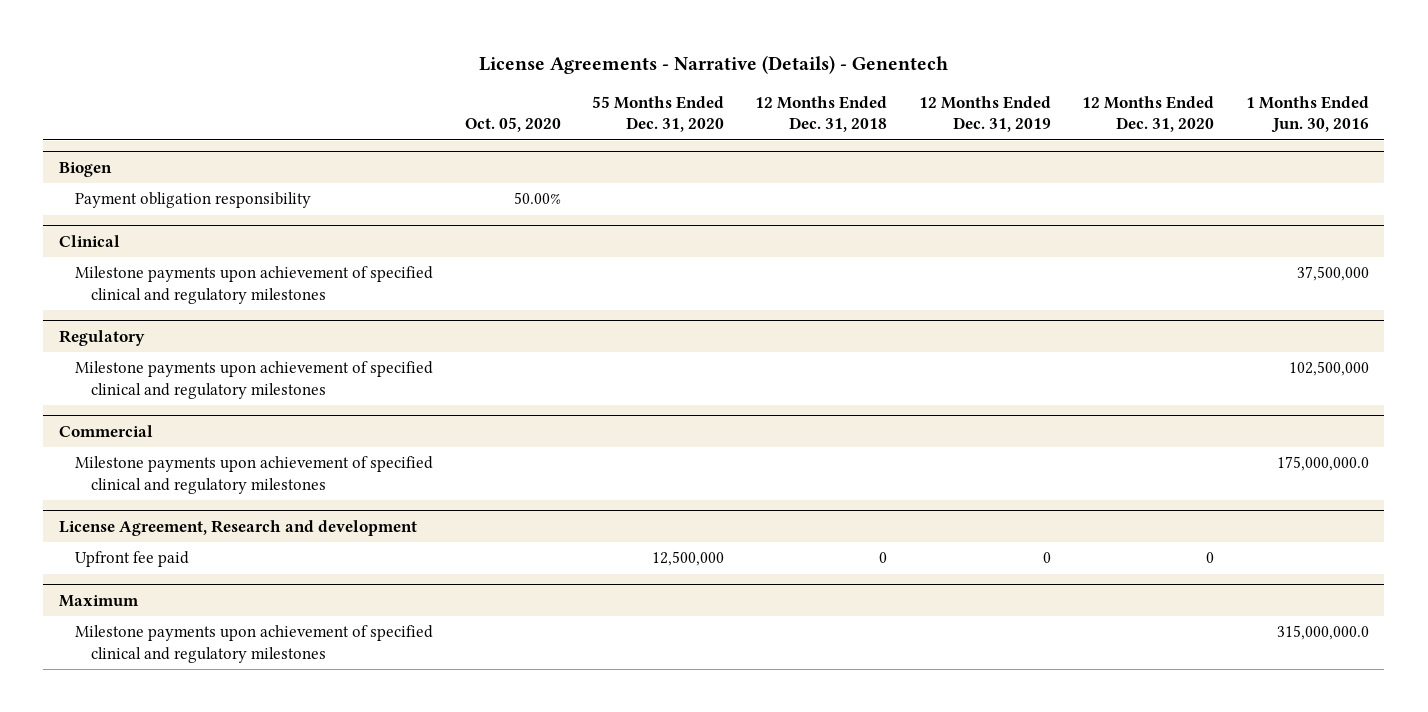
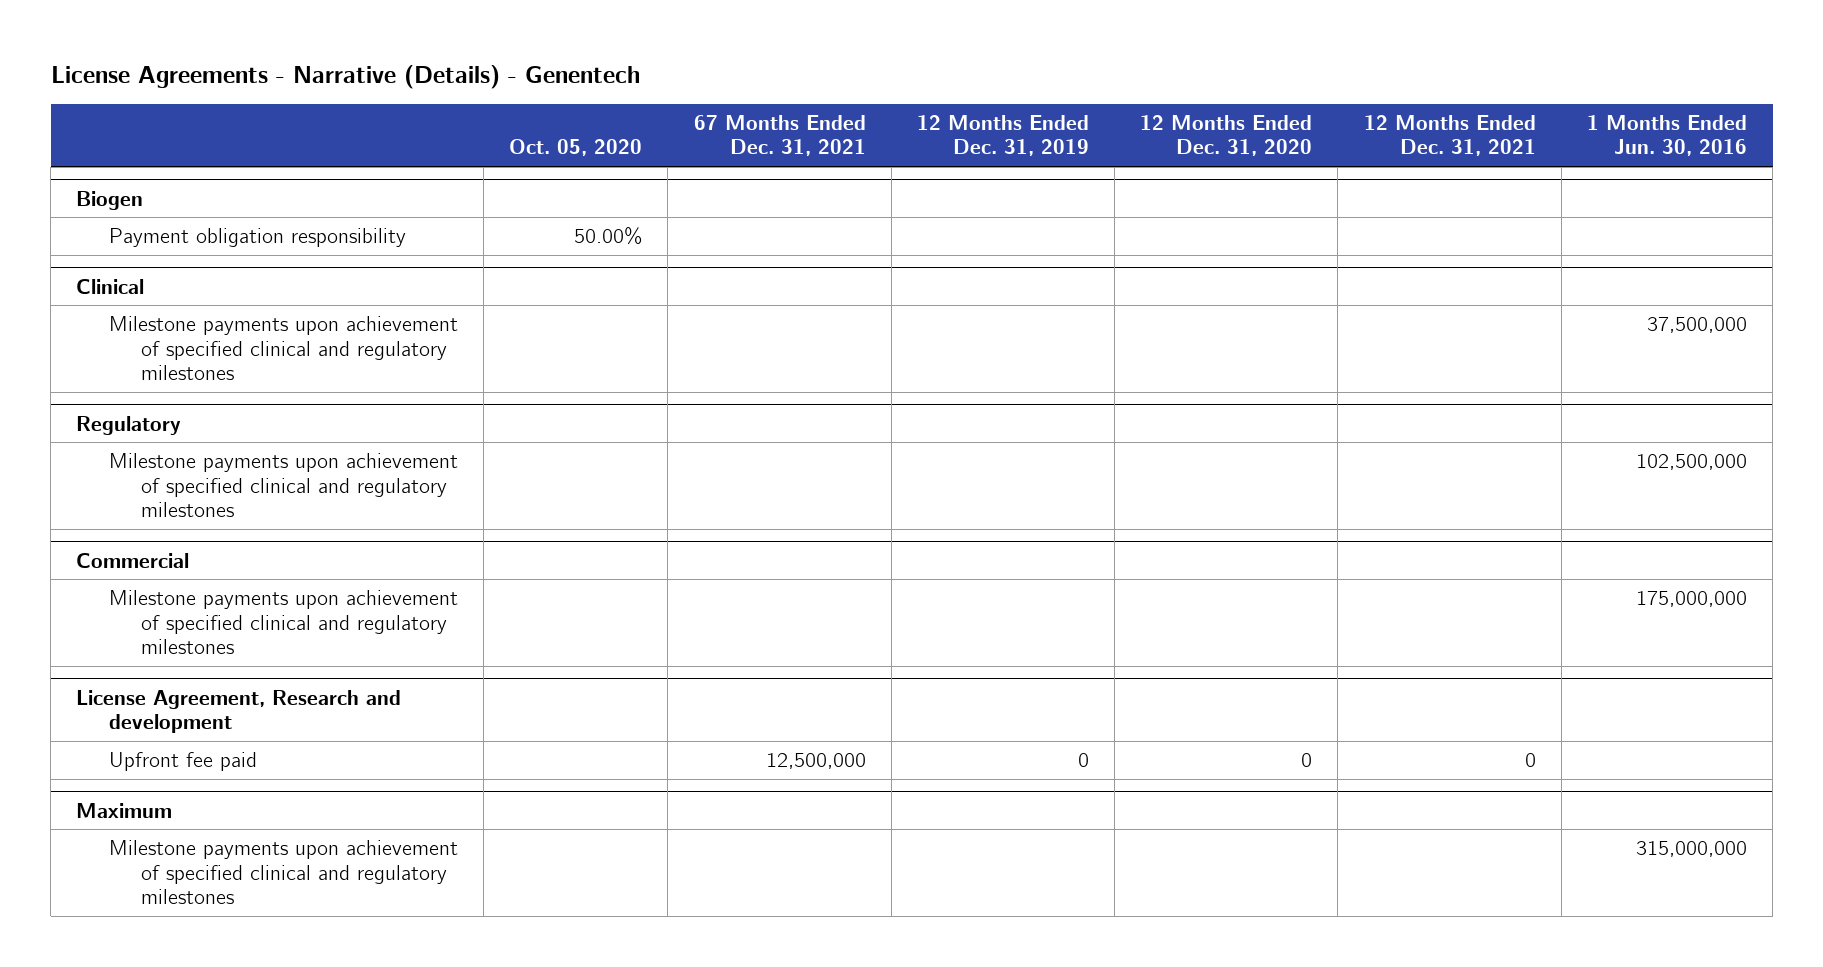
- | Oct. 05, 2020 | 55 Months Ended Dec. 31, 2020 | 12 Months Ended Dec. 31, 2018 | 12 Months Ended Dec. 31, 2019 | 12 Months Ended Dec. 31, 2020 | 1 Months Ended Jun. 30, 2016
+ | Oct. 05, 2020 | 67 Months Ended Dec. 31, 2021 | 12 Months Ended Dec. 31, 2019 | 12 Months Ended Dec. 31, 2020 | 12 Months Ended Dec. 31, 2021 | 1 Months Ended Jun. 30, 2016
@ Commercial
- Milestone payments upon achievement of specified clinical and regulatory milestones | | | | | | 175,000,000.0
+ Milestone payments upon achievement of specified clinical and regulatory milestones | | | | | | 175,000,000
@ Maximum
- Milestone payments upon achievement of specified clinical and regulatory milestones | | | | | | 315,000,000.0
+ Milestone payments upon achievement of specified clinical and regulatory milestones | | | | | | 315,000,000

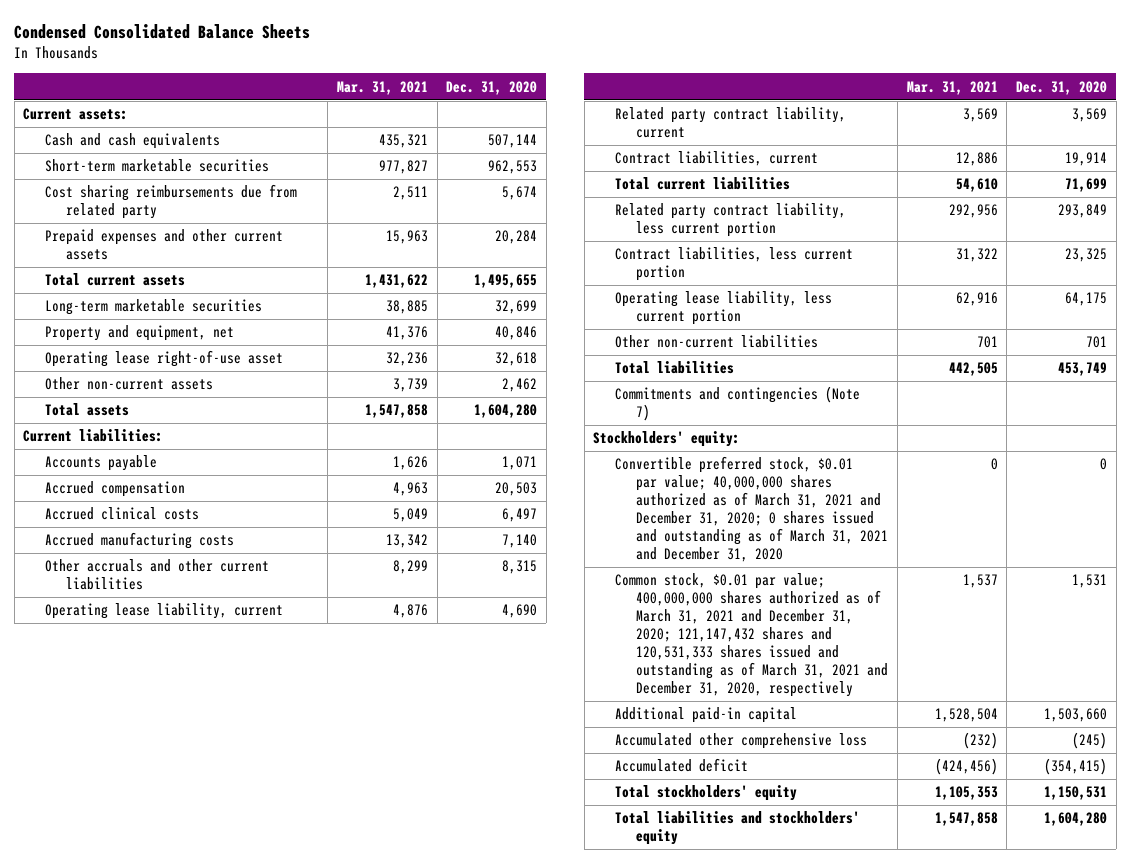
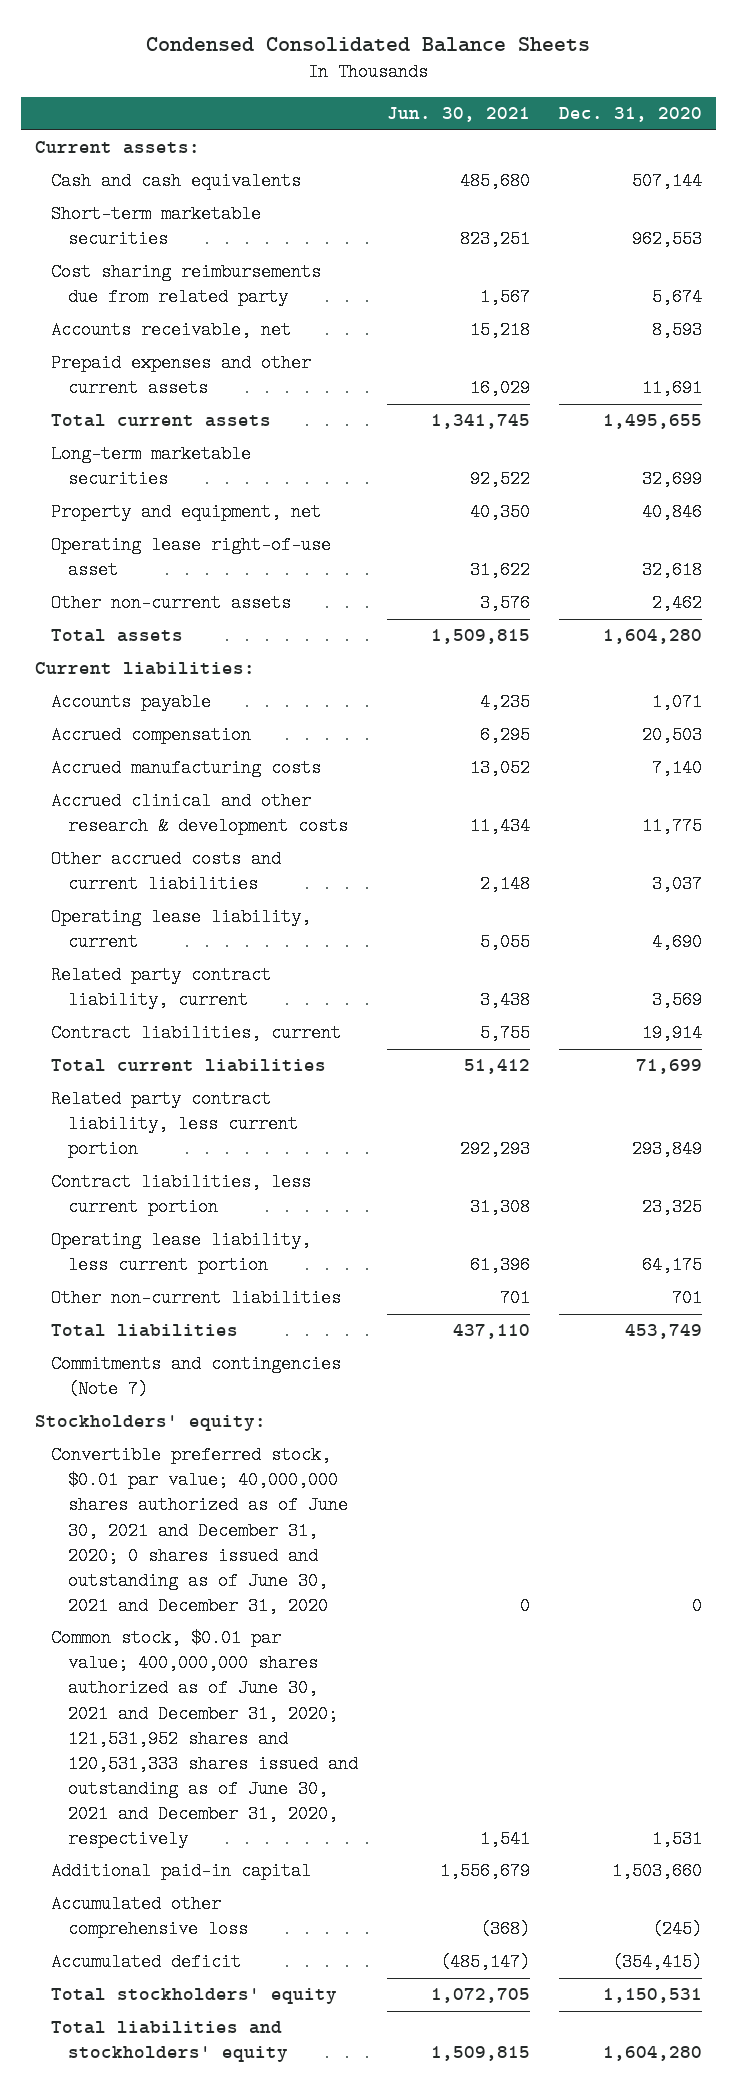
- | Mar. 31, 2021 | Dec. 31, 2020
+ | Jun. 30, 2021 | Dec. 31, 2020
- Prepaid expenses and other current assets | 15,963 | 20,284
+ Accounts receivable, net | 15,218 | 8,593
+ Prepaid expenses and other current assets | 16,029 | 11,691
- Accrued clinical costs | 5,049 | 6,497
- Other accruals and other current liabilities | 8,299 | 8,315
+ Accrued clinical and other research & development costs | 11,434 | 11,775
+ Other accrued costs and current liabilities | 2,148 | 3,037
- Convertible preferred stock, $0.01 par value; 40,000,000 shares authorized as of March 31, 2021 and December 31, 2020; 0 shares issued and outstanding as of March 31, 2021 and December 31, 2020 | 0 | 0
- Common stock, $0.01 par value; 400,000,000 shares authorized as of March 31, 2021 and December 31, 2020; 121,147,432 shares and 120,531,333 shares issued and outstanding as of March 31, 2021 and December 31, 2020, respectively | 1,537 | 1,531
+ Convertible preferred stock, $0.01 par value; 40,000,000 shares authorized as of June 30, 2021 and December 31, 2020; 0 shares issued and outstanding as of June 30, 2021 and December 31, 2020 | 0 | 0
+ Common stock, $0.01 par value; 400,000,000 shares authorized as of June 30, 2021 and December 31, 2020; 121,531,952 shares and 120,531,333 shares issued and outstanding as of June 30, 2021 and December 31, 2020, respectively | 1,541 | 1,531

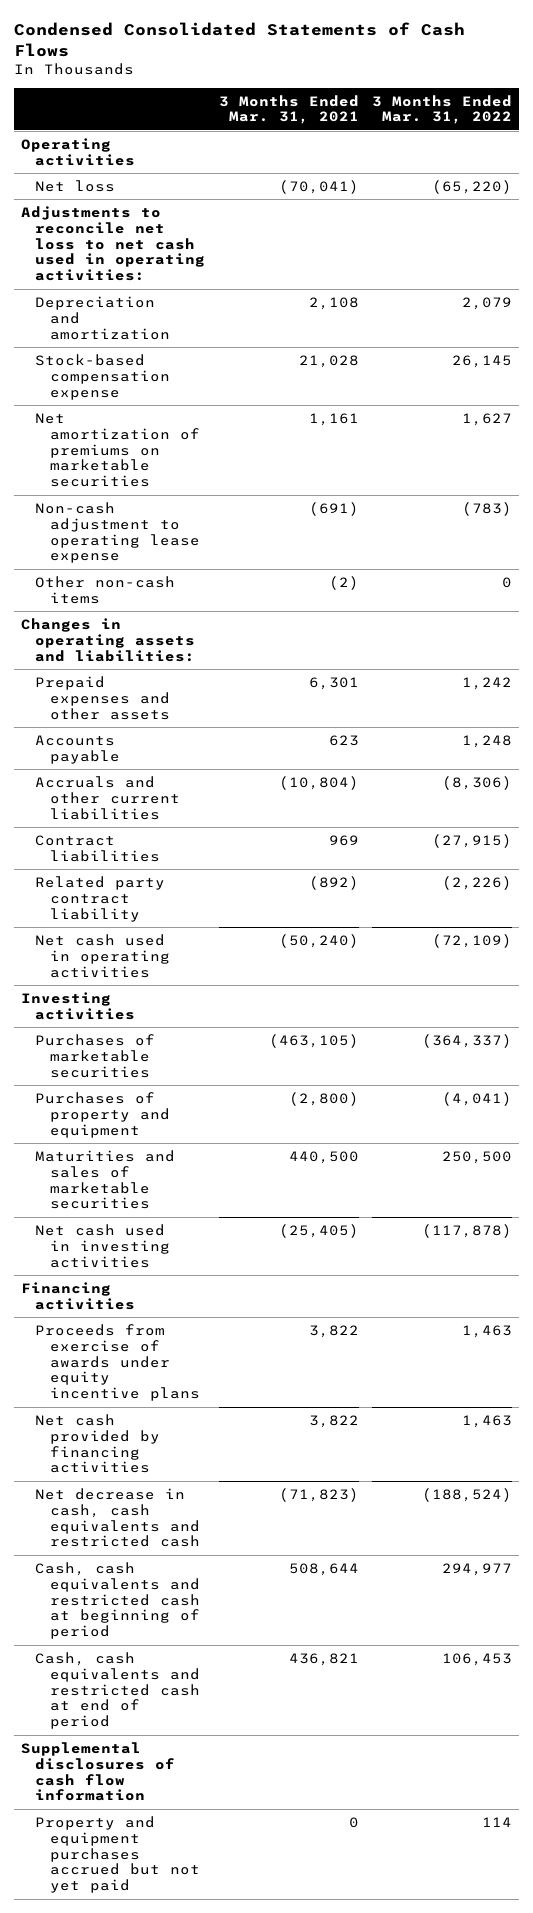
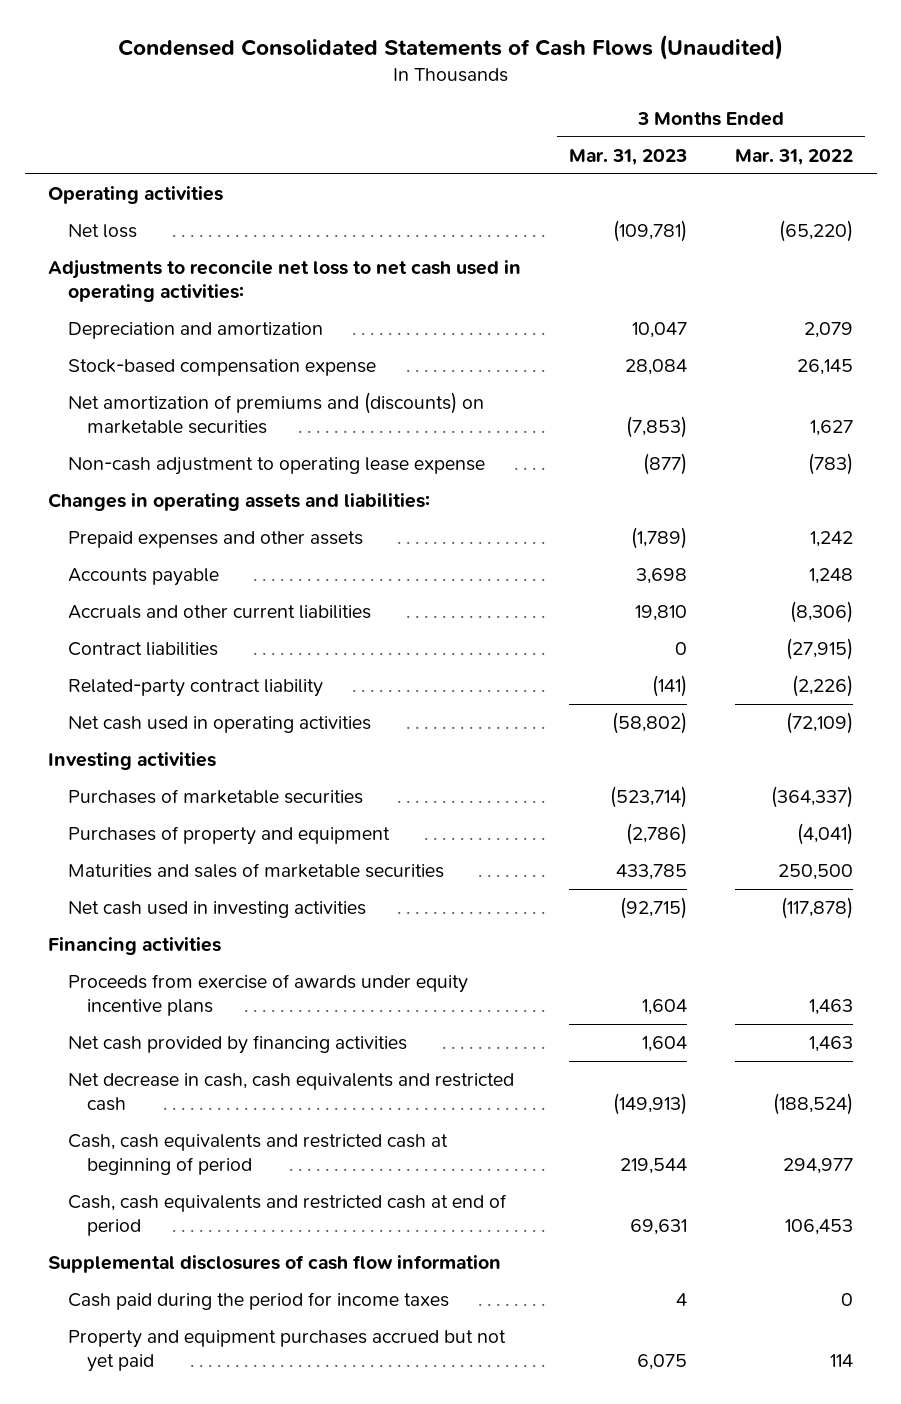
- Condensed Consolidated Statements of Cash Flows
+ Condensed Consolidated Statements of Cash Flows (Unaudited)
- | 3 Months Ended Mar. 31, 2021 | 3 Months Ended Mar. 31, 2022
+ | 3 Months Ended Mar. 31, 2023 | 3 Months Ended Mar. 31, 2022
- Net amortization of premiums on marketable securities | 1,161 | 1,627
+ Net amortization of premiums and (discounts) on marketable securities | (7,853) | 1,627
- Other non-cash items | (2) | 0
- Related party contract liability | (892) | (2,226)
+ Related-party contract liability | (141) | (2,226)
+ Cash paid during the period for income taxes | 4 | 0

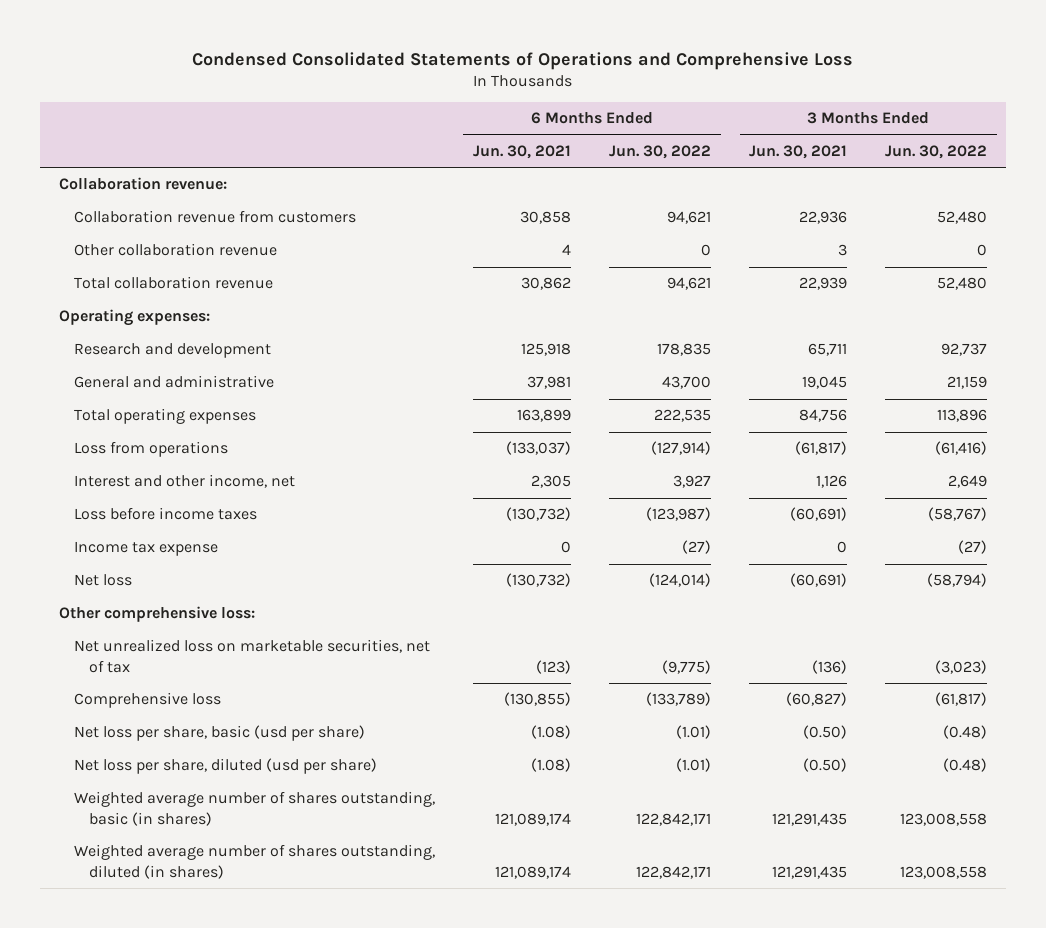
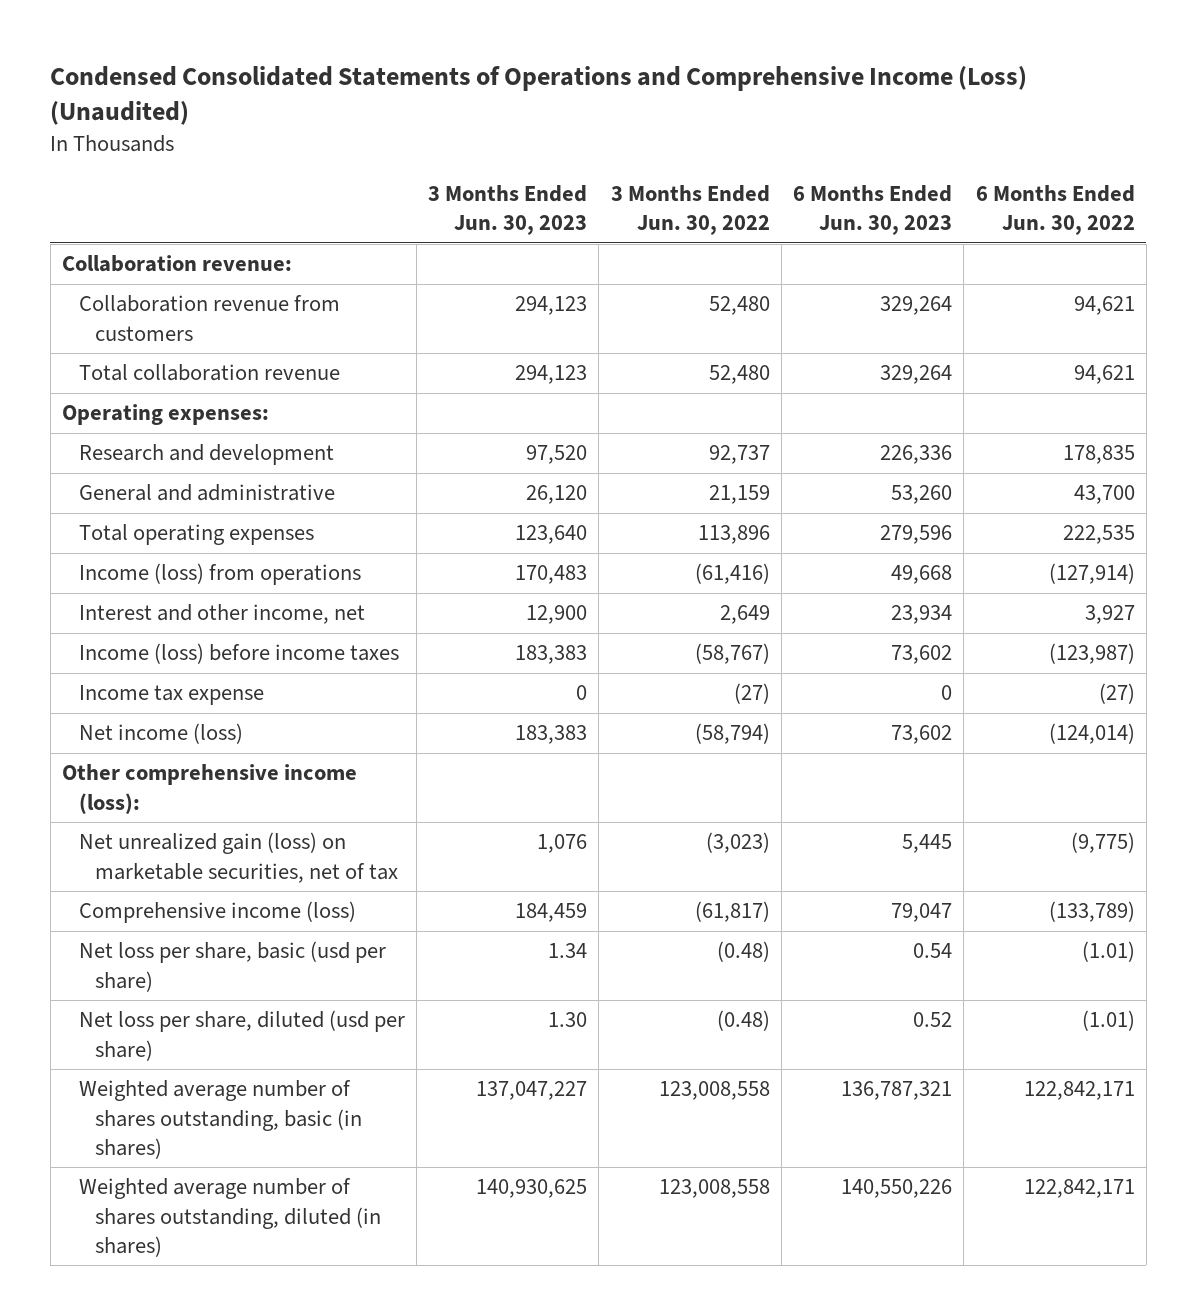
- Condensed Consolidated Statements of Operations and Comprehensive Loss
+ Condensed Consolidated Statements of Operations and Comprehensive Income (Loss) (Unaudited)
- | 6 Months Ended Jun. 30, 2021 | 6 Months Ended Jun. 30, 2022 | 3 Months Ended Jun. 30, 2021 | 3 Months Ended Jun. 30, 2022
+ | 3 Months Ended Jun. 30, 2023 | 3 Months Ended Jun. 30, 2022 | 6 Months Ended Jun. 30, 2023 | 6 Months Ended Jun. 30, 2022
- Other collaboration revenue | 4 | 0 | 3 | 0
- Loss from operations | (133,037) | (127,914) | (61,817) | (61,416)
+ Income (loss) from operations | 170,483 | (61,416) | 49,668 | (127,914)
- Loss before income taxes | (130,732) | (123,987) | (60,691) | (58,767)
+ Income (loss) before income taxes | 183,383 | (58,767) | 73,602 | (123,987)
- Net loss | (130,732) | (124,014) | (60,691) | (58,794)
- Other comprehensive loss:
- Net unrealized loss on marketable securities, net of tax | (123) | (9,775) | (136) | (3,023)
- Comprehensive loss | (130,855) | (133,789) | (60,827) | (61,817)
+ Net income (loss) | 183,383 | (58,794) | 73,602 | (124,014)
+ Other comprehensive income (loss):
+ Net unrealized gain (loss) on marketable securities, net of tax | 1,076 | (3,023) | 5,445 | (9,775)
+ Comprehensive income (loss) | 184,459 | (61,817) | 79,047 | (133,789)

